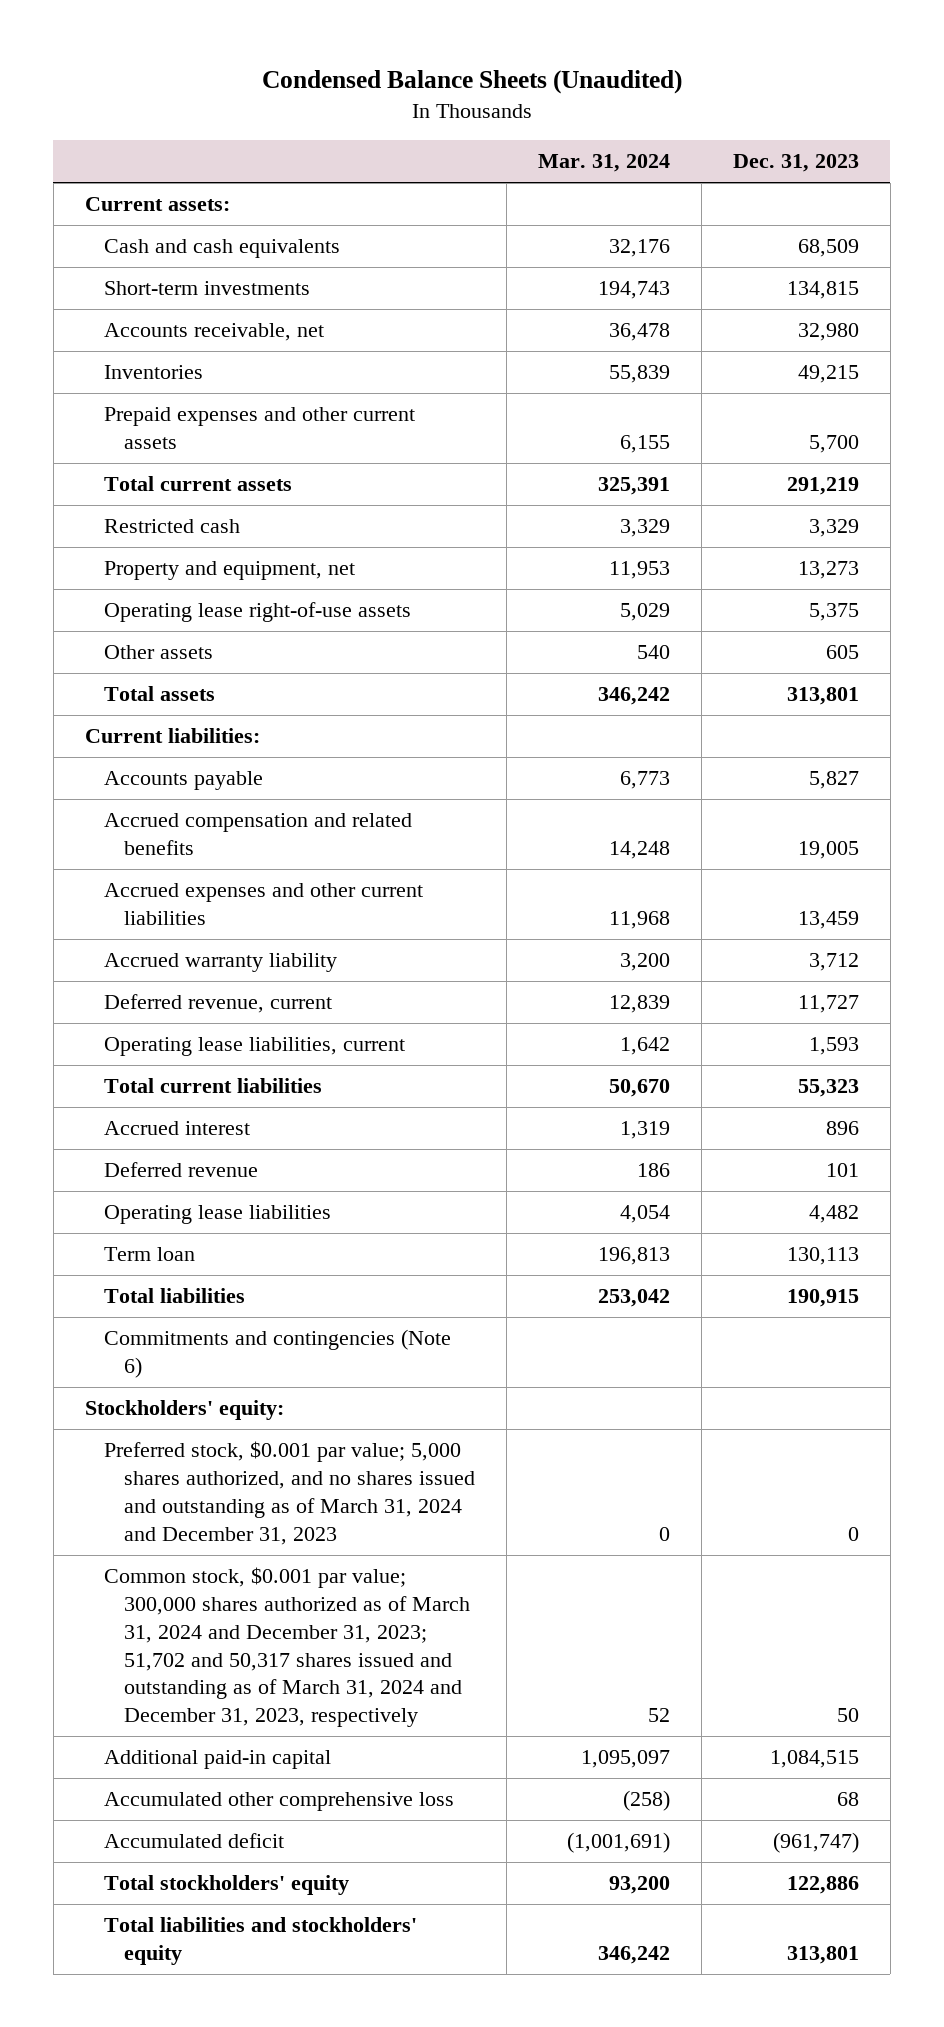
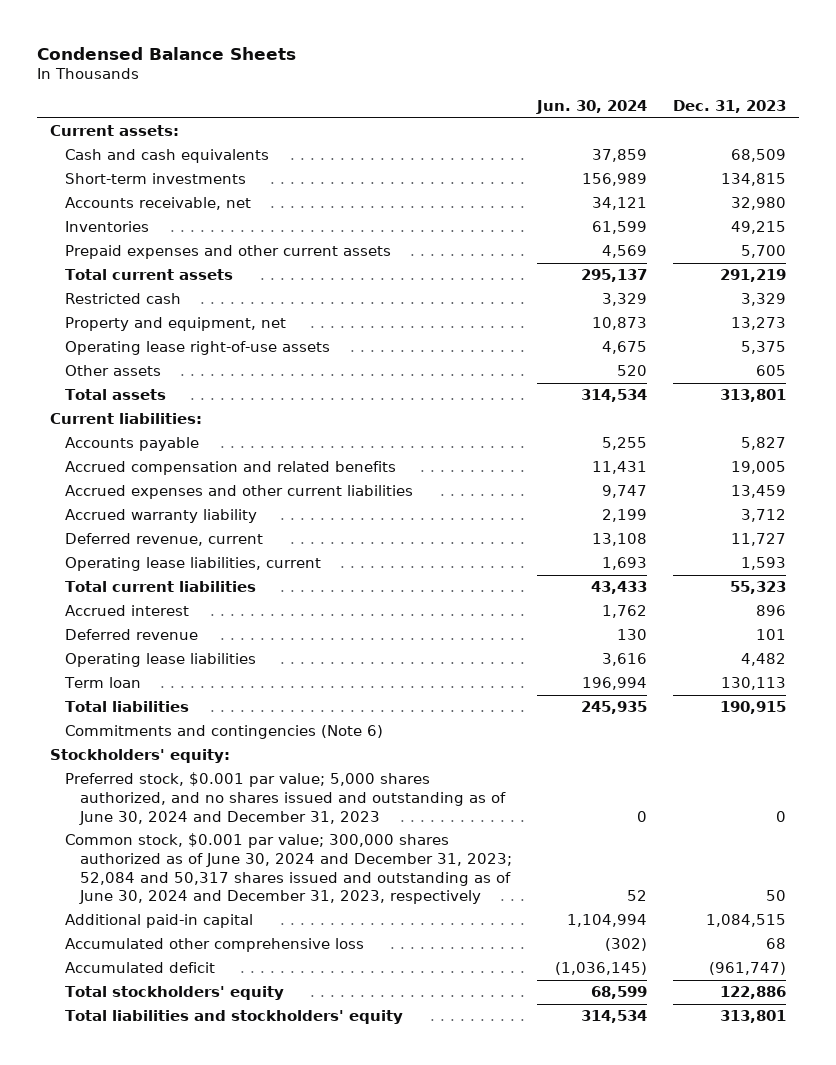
- Condensed Balance Sheets (Unaudited)
+ Condensed Balance Sheets
- | Mar. 31, 2024 | Dec. 31, 2023
+ | Jun. 30, 2024 | Dec. 31, 2023
- Preferred stock, $0.001 par value; 5,000 shares authorized, and no shares issued and outstanding as of March 31, 2024 and December 31, 2023 | 0 | 0
- Common stock, $0.001 par value; 300,000 shares authorized as of March 31, 2024 and December 31, 2023; 51,702 and 50,317 shares issued and outstanding as of March 31, 2024 and December 31, 2023, respectively | 52 | 50
+ Preferred stock, $0.001 par value; 5,000 shares authorized, and no shares issued and outstanding as of June 30, 2024 and December 31, 2023 | 0 | 0
+ Common stock, $0.001 par value; 300,000 shares authorized as of June 30, 2024 and December 31, 2023; 52,084 and 50,317 shares issued and outstanding as of June 30, 2024 and December 31, 2023, respectively | 52 | 50

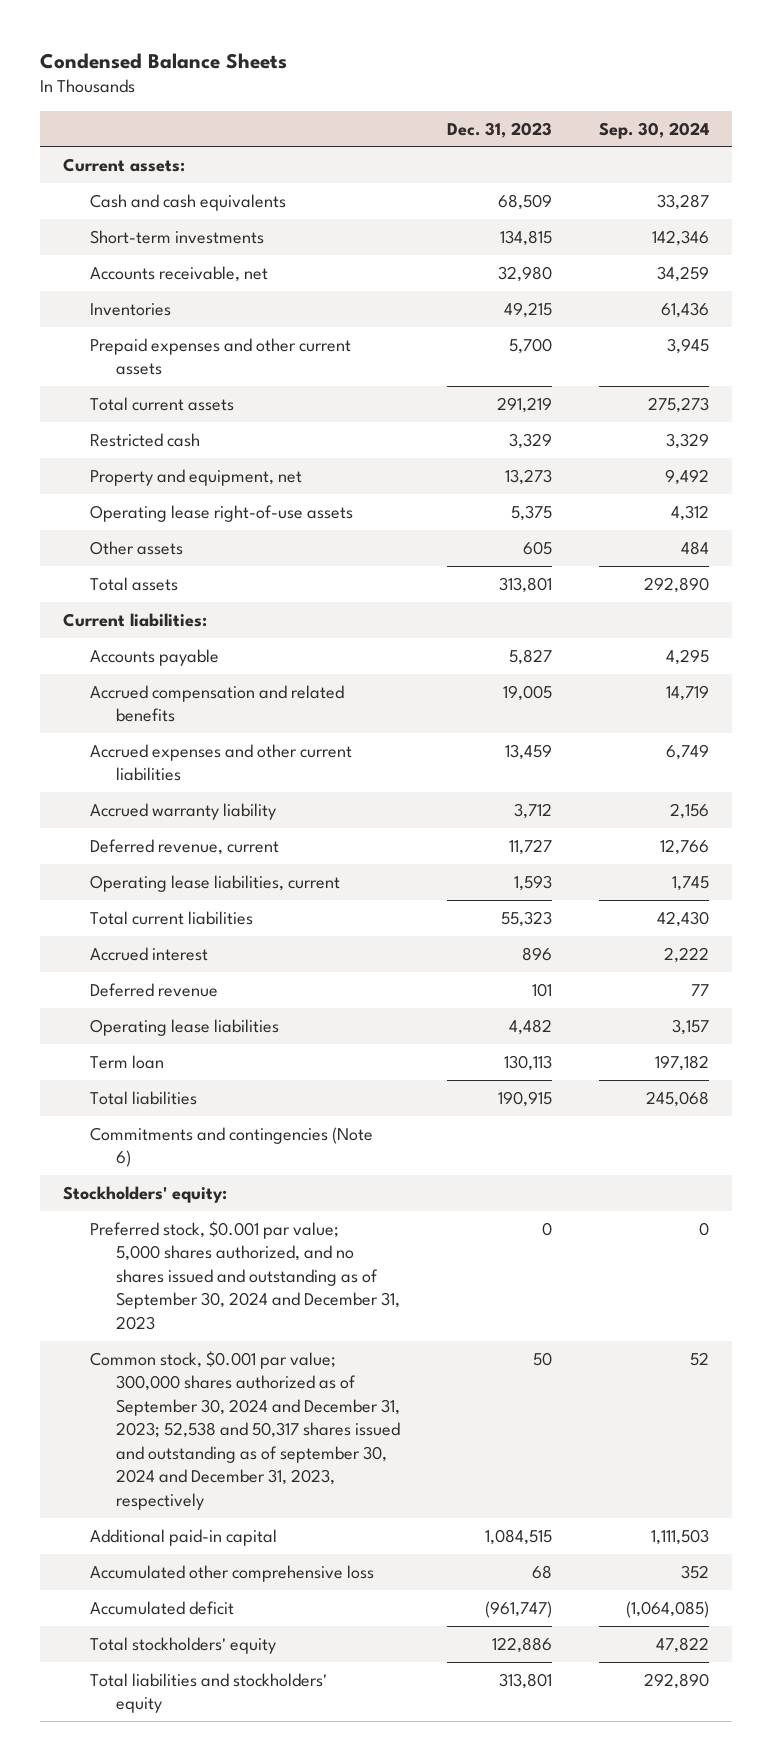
- | Jun. 30, 2024 | Dec. 31, 2023
+ | Dec. 31, 2023 | Sep. 30, 2024
- Preferred stock, $0.001 par value; 5,000 shares authorized, and no shares issued and outstanding as of June 30, 2024 and December 31, 2023 | 0 | 0
- Common stock, $0.001 par value; 300,000 shares authorized as of June 30, 2024 and December 31, 2023; 52,084 and 50,317 shares issued and outstanding as of June 30, 2024 and December 31, 2023, respectively | 52 | 50
+ Preferred stock, $0.001 par value; 5,000 shares authorized, and no shares issued and outstanding as of September 30, 2024 and December 31, 2023 | 0 | 0
+ Common stock, $0.001 par value; 300,000 shares authorized as of September 30, 2024 and December 31, 2023; 52,538 and 50,317 shares issued and outstanding as of september 30, 2024 and December 31, 2023, respectively | 50 | 52

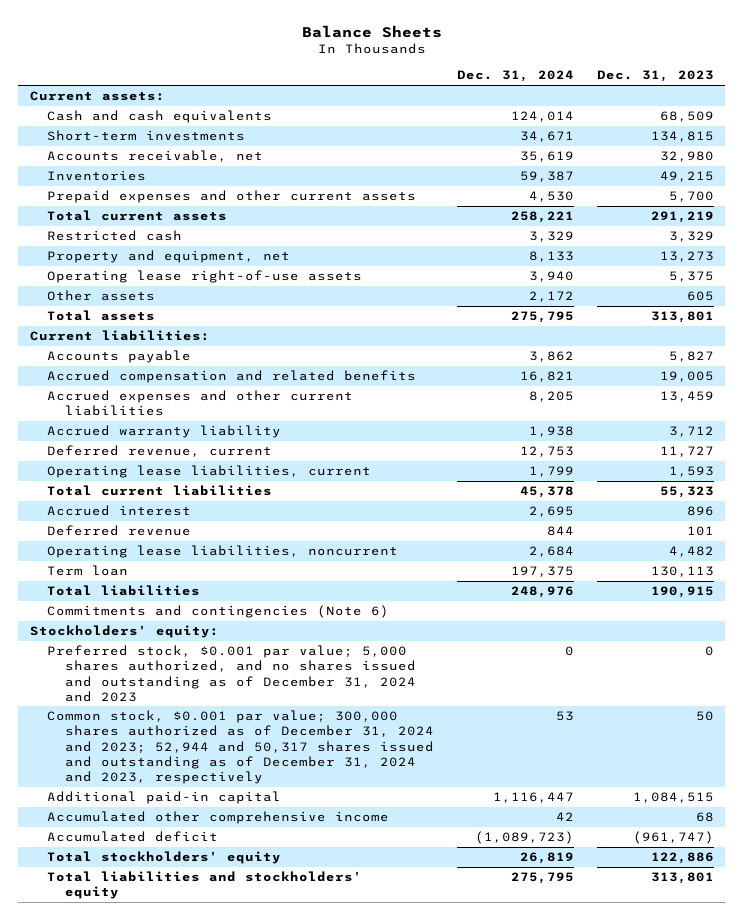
- Condensed Balance Sheets
+ Balance Sheets
- | Dec. 31, 2023 | Sep. 30, 2024
+ | Dec. 31, 2024 | Dec. 31, 2023
- Operating lease liabilities | 4,482 | 3,157
+ Operating lease liabilities, noncurrent | 2,684 | 4,482
- Preferred stock, $0.001 par value; 5,000 shares authorized, and no shares issued and outstanding as of September 30, 2024 and December 31, 2023 | 0 | 0
- Common stock, $0.001 par value; 300,000 shares authorized as of September 30, 2024 and December 31, 2023; 52,538 and 50,317 shares issued and outstanding as of september 30, 2024 and December 31, 2023, respectively | 50 | 52
+ Preferred stock, $0.001 par value; 5,000 shares authorized, and no shares issued and outstanding as of December 31, 2024 and 2023 | 0 | 0
+ Common stock, $0.001 par value; 300,000 shares authorized as of December 31, 2024 and 2023; 52,944 and 50,317 shares issued and outstanding as of December 31, 2024 and 2023, respectively | 53 | 50
- Accumulated other comprehensive loss | 68 | 352
+ Accumulated other comprehensive income | 42 | 68

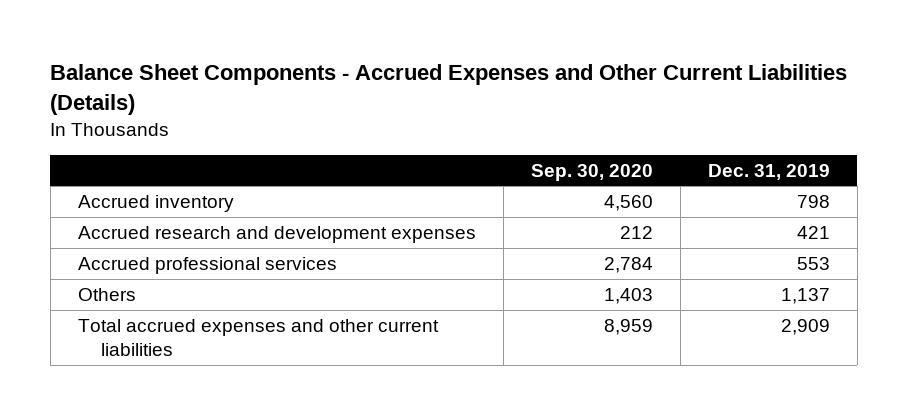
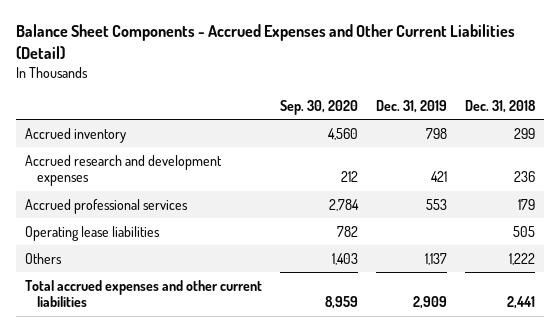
- Balance Sheet Components - Accrued Expenses and Other Current Liabilities (Details)
+ Balance Sheet Components - Accrued Expenses and Other Current Liabilities (Detail)
- | Sep. 30, 2020 | Dec. 31, 2019
+ | Sep. 30, 2020 | Dec. 31, 2019 | Dec. 31, 2018
+ Operating lease liabilities | 782 | | 505

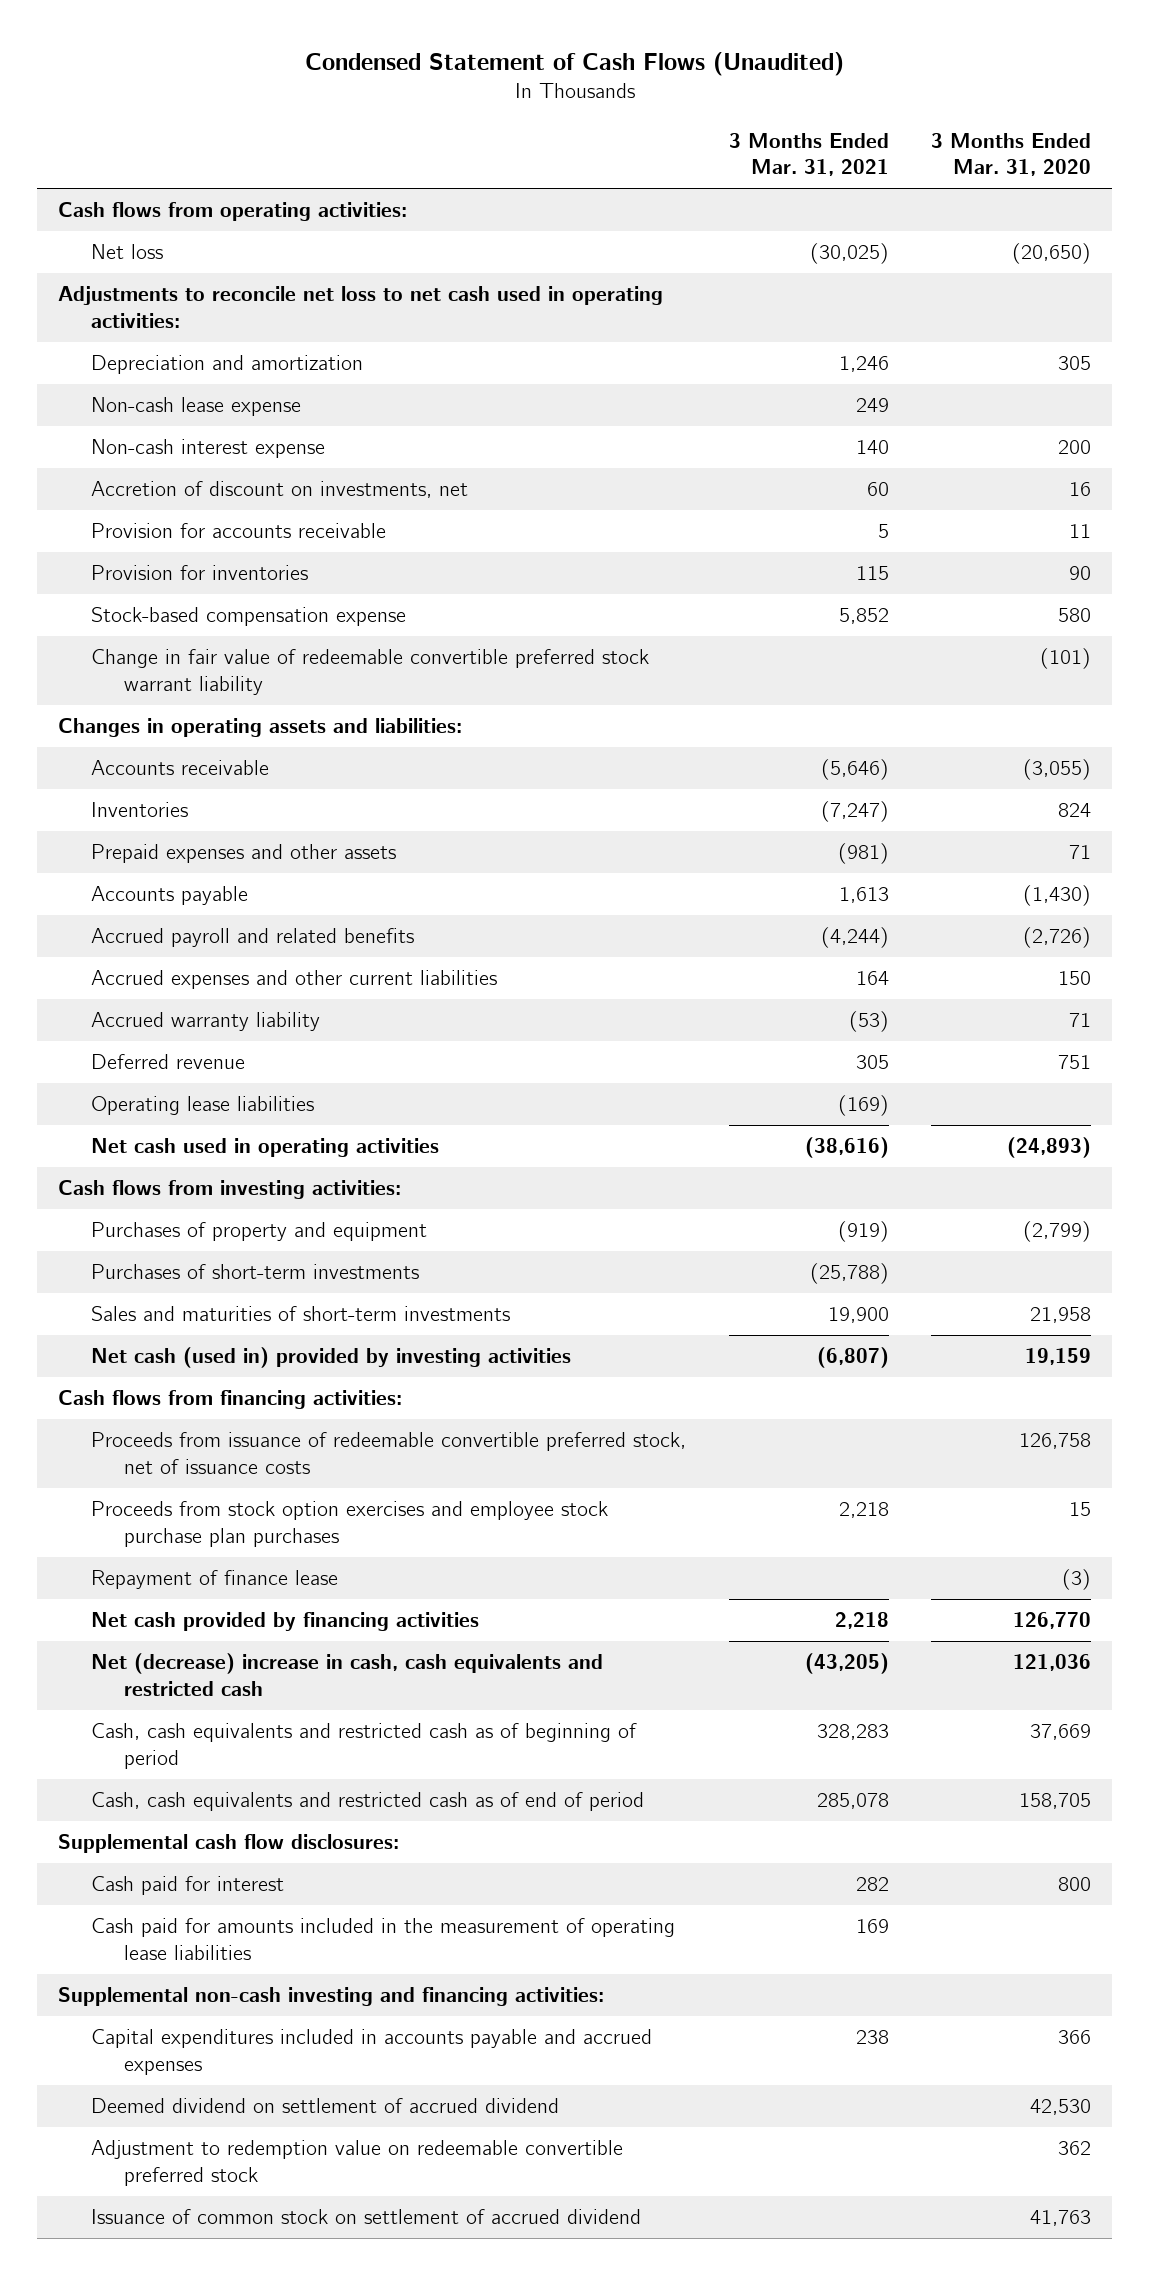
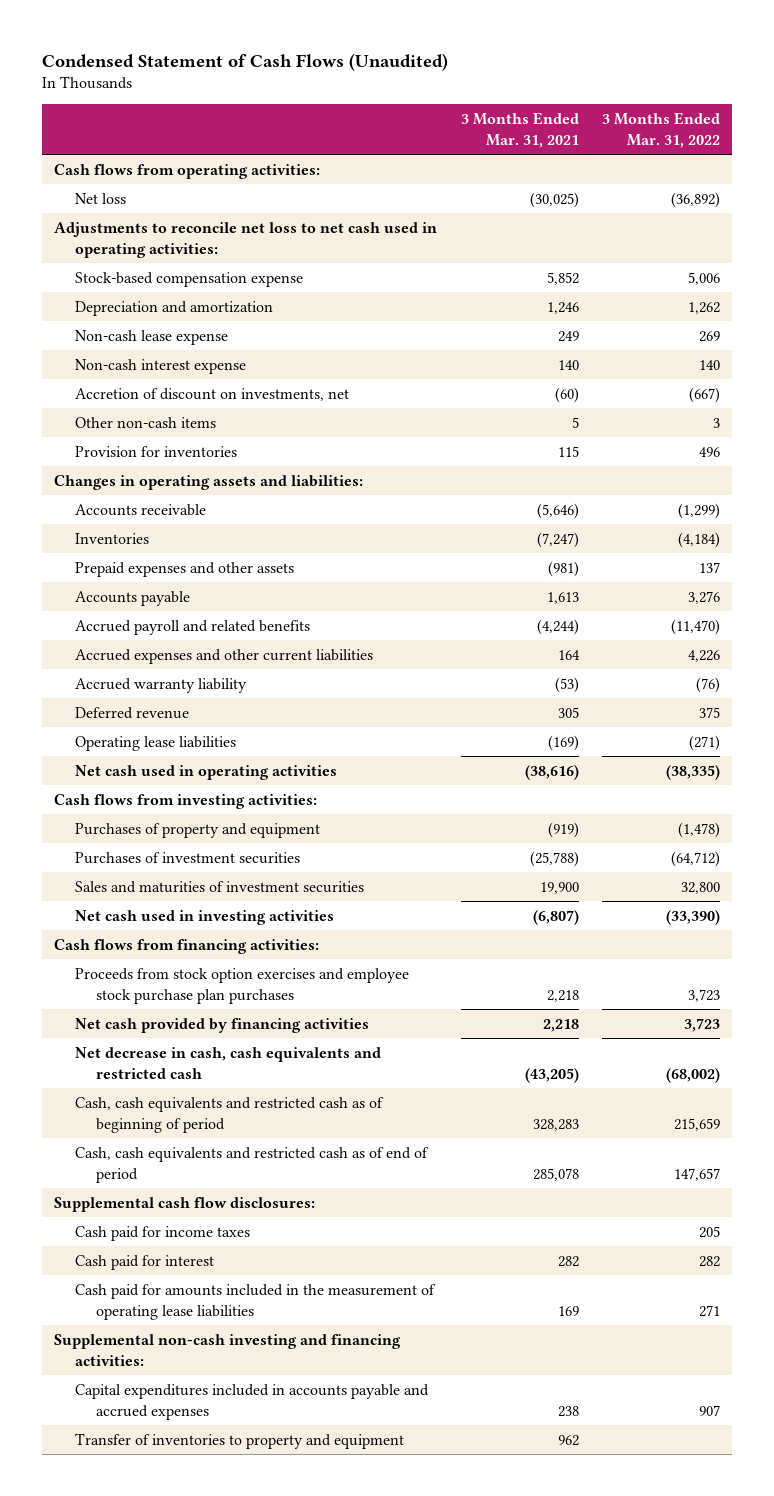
- | 3 Months Ended Mar. 31, 2021 | 3 Months Ended Mar. 31, 2020
+ | 3 Months Ended Mar. 31, 2021 | 3 Months Ended Mar. 31, 2022
moved up: Stock-based compensation expense | 5,852 | 5,006
- Accretion of discount on investments, net | 60 | 16
- Provision for accounts receivable | 5 | 11
+ Accretion of discount on investments, net | (60) | (667)
+ Other non-cash items | 5 | 3
- Change in fair value of redeemable convertible preferred stock warrant liability | | (101)
- Purchases of short-term investments | (25,788) |
- Sales and maturities of short-term investments | 19,900 | 21,958
- Net cash (used in) provided by investing activities | (6,807) | 19,159
+ Purchases of investment securities | (25,788) | (64,712)
+ Sales and maturities of investment securities | 19,900 | 32,800
+ Net cash used in investing activities | (6,807) | (33,390)
- Proceeds from issuance of redeemable convertible preferred stock, net of issuance costs | | 126,758
- Repayment of finance lease | | (3)
- Net (decrease) increase in cash, cash equivalents and restricted cash | (43,205) | 121,036
+ Net decrease in cash, cash equivalents and restricted cash | (43,205) | (68,002)
+ Cash paid for income taxes | | 205
- Deemed dividend on settlement of accrued dividend | | 42,530
- Adjustment to redemption value on redeemable convertible preferred stock | | 362
- Issuance of common stock on settlement of accrued dividend | | 41,763
+ Transfer of inventories to property and equipment | 962 |

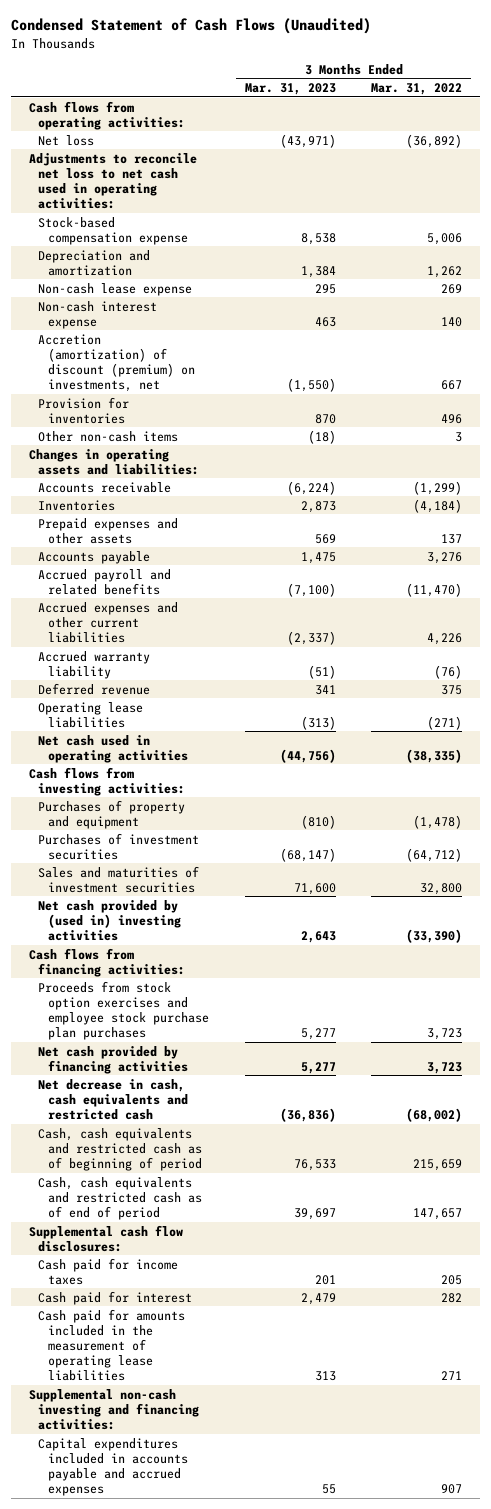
- | 3 Months Ended Mar. 31, 2021 | 3 Months Ended Mar. 31, 2022
+ | 3 Months Ended Mar. 31, 2023 | 3 Months Ended Mar. 31, 2022
- Accretion of discount on investments, net | (60) | (667)
+ Accretion (amortization) of discount (premium) on investments, net | (1,550) | 667
moved down: Other non-cash items | (18) | 3
- Net cash used in investing activities | (6,807) | (33,390)
+ Net cash provided by (used in) investing activities | 2,643 | (33,390)
- Transfer of inventories to property and equipment | 962 |

